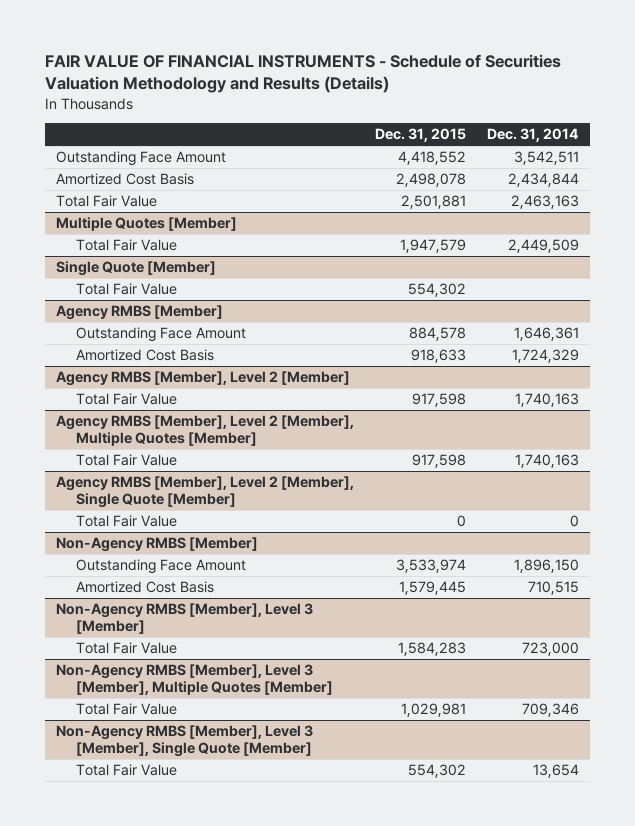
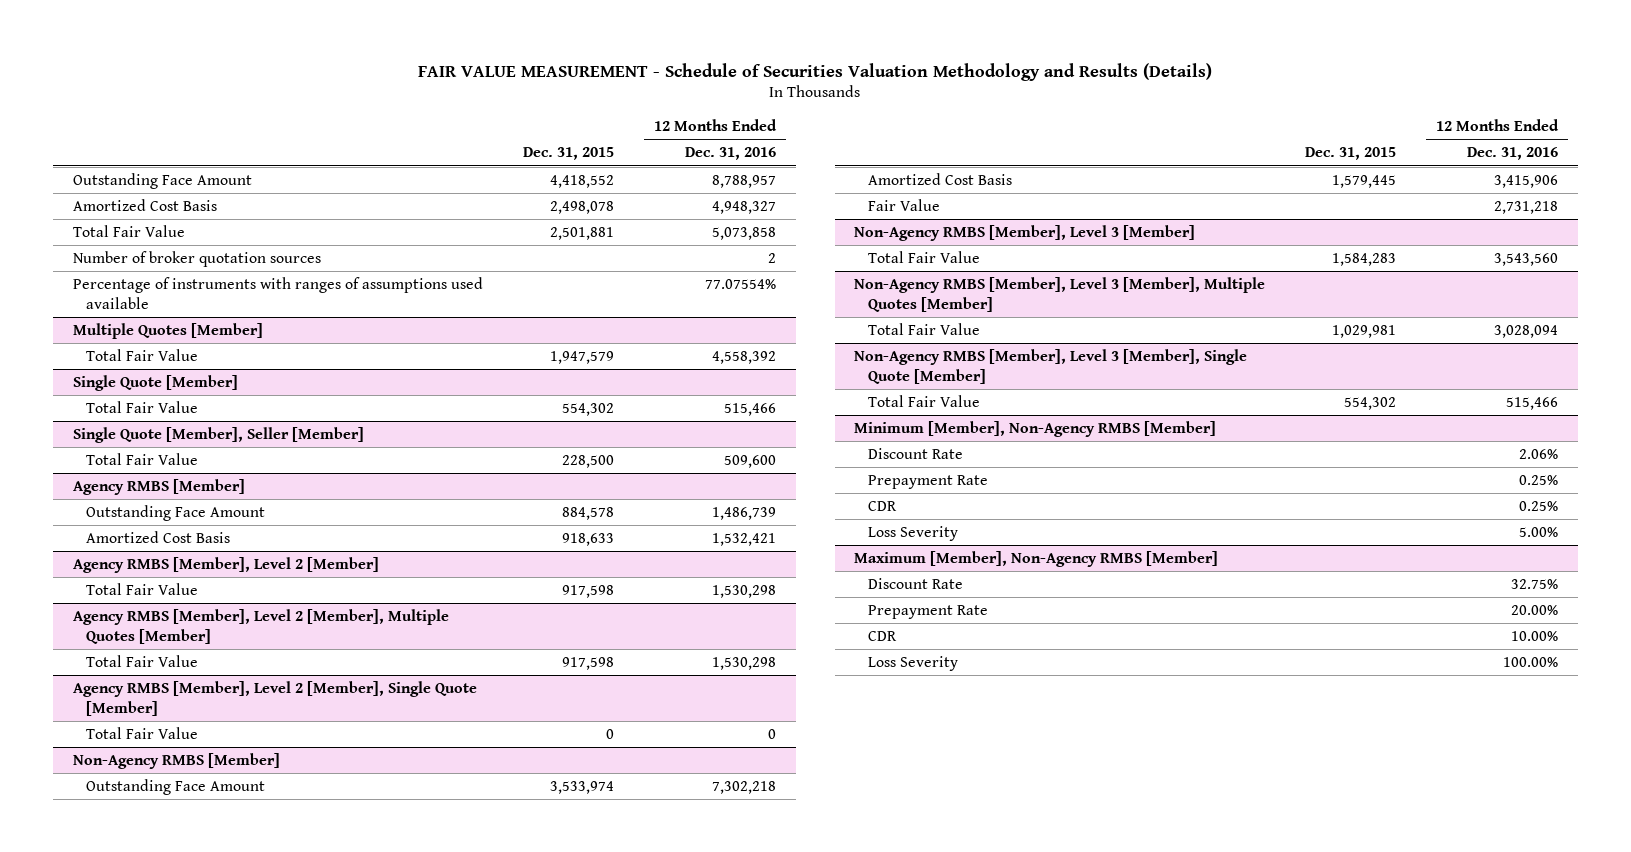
- FAIR VALUE OF FINANCIAL INSTRUMENTS - Schedule of Securities Valuation Methodology and Results (Details)
+ FAIR VALUE MEASUREMENT - Schedule of Securities Valuation Methodology and Results (Details)
- | Dec. 31, 2015 | Dec. 31, 2014
+ | Dec. 31, 2015 | 12 Months Ended Dec. 31, 2016
+ Number of broker quotation sources | | 2
+ Percentage of instruments with ranges of assumptions used available | | 77.07554%
+ Single Quote [Member], Seller [Member]
+ Total Fair Value | 228,500 | 509,600
@ Non-Agency RMBS [Member]
+ Fair Value | | 2,731,218
+ Minimum [Member], Non-Agency RMBS [Member]
+ Discount Rate | | 2.06%
+ Prepayment Rate | | 0.25%
+ CDR | | 0.25%
+ Loss Severity | | 5.00%
+ Maximum [Member], Non-Agency RMBS [Member]
+ Discount Rate | | 32.75%
+ Prepayment Rate | | 20.00%
+ CDR | | 10.00%
+ Loss Severity | | 100.00%

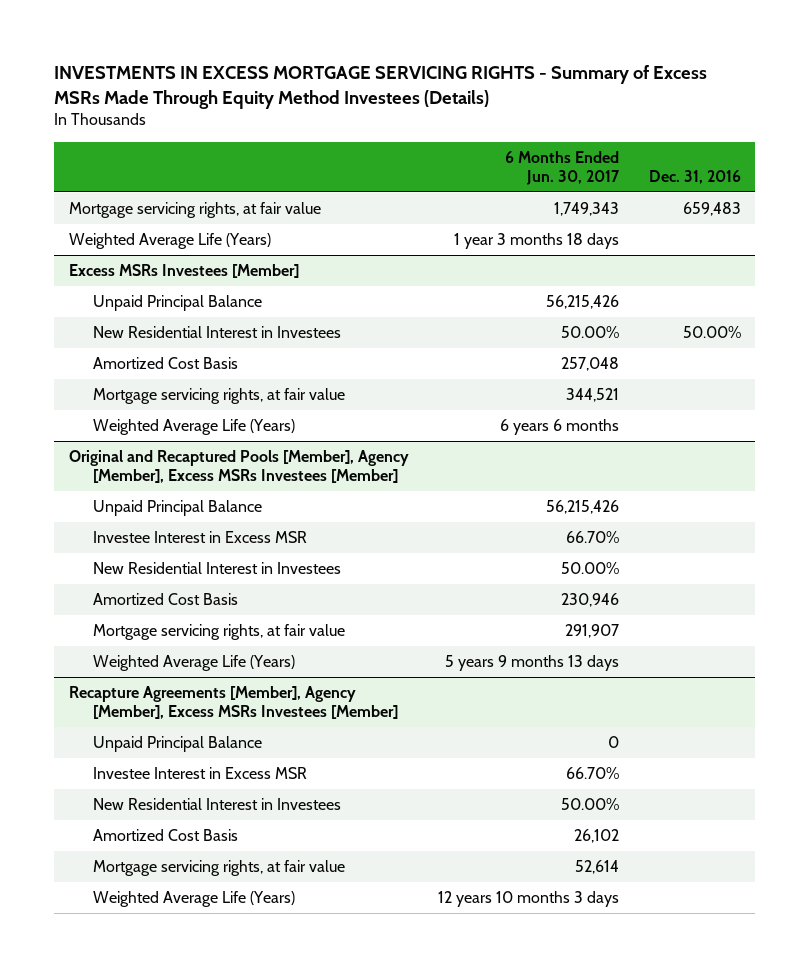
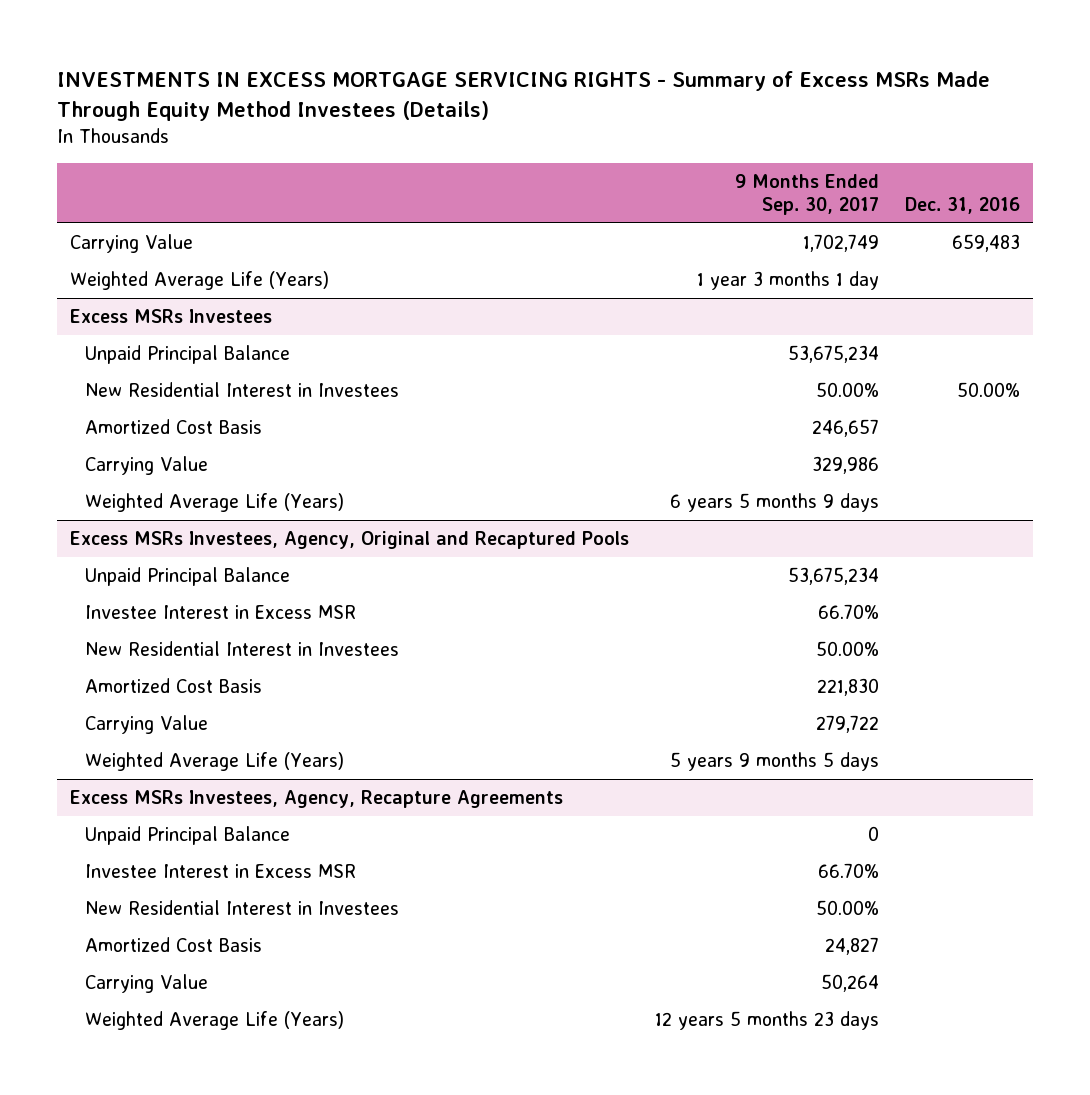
- | 6 Months Ended Jun. 30, 2017 | Dec. 31, 2016
+ | 9 Months Ended Sep. 30, 2017 | Dec. 31, 2016
- Mortgage servicing rights, at fair value | 1,749,343 | 659,483
+ Carrying Value | 1,702,749 | 659,483
- Excess MSRs Investees [Member]
+ Excess MSRs Investees
- Mortgage servicing rights, at fair value | 344,521 |
+ Carrying Value | 329,986 |
- Original and Recaptured Pools [Member], Agency [Member], Excess MSRs Investees [Member]
+ Excess MSRs Investees, Agency, Original and Recaptured Pools
- Mortgage servicing rights, at fair value | 291,907 |
+ Carrying Value | 279,722 |
- Recapture Agreements [Member], Agency [Member], Excess MSRs Investees [Member]
+ Excess MSRs Investees, Agency, Recapture Agreements
- Mortgage servicing rights, at fair value | 52,614 |
+ Carrying Value | 50,264 |

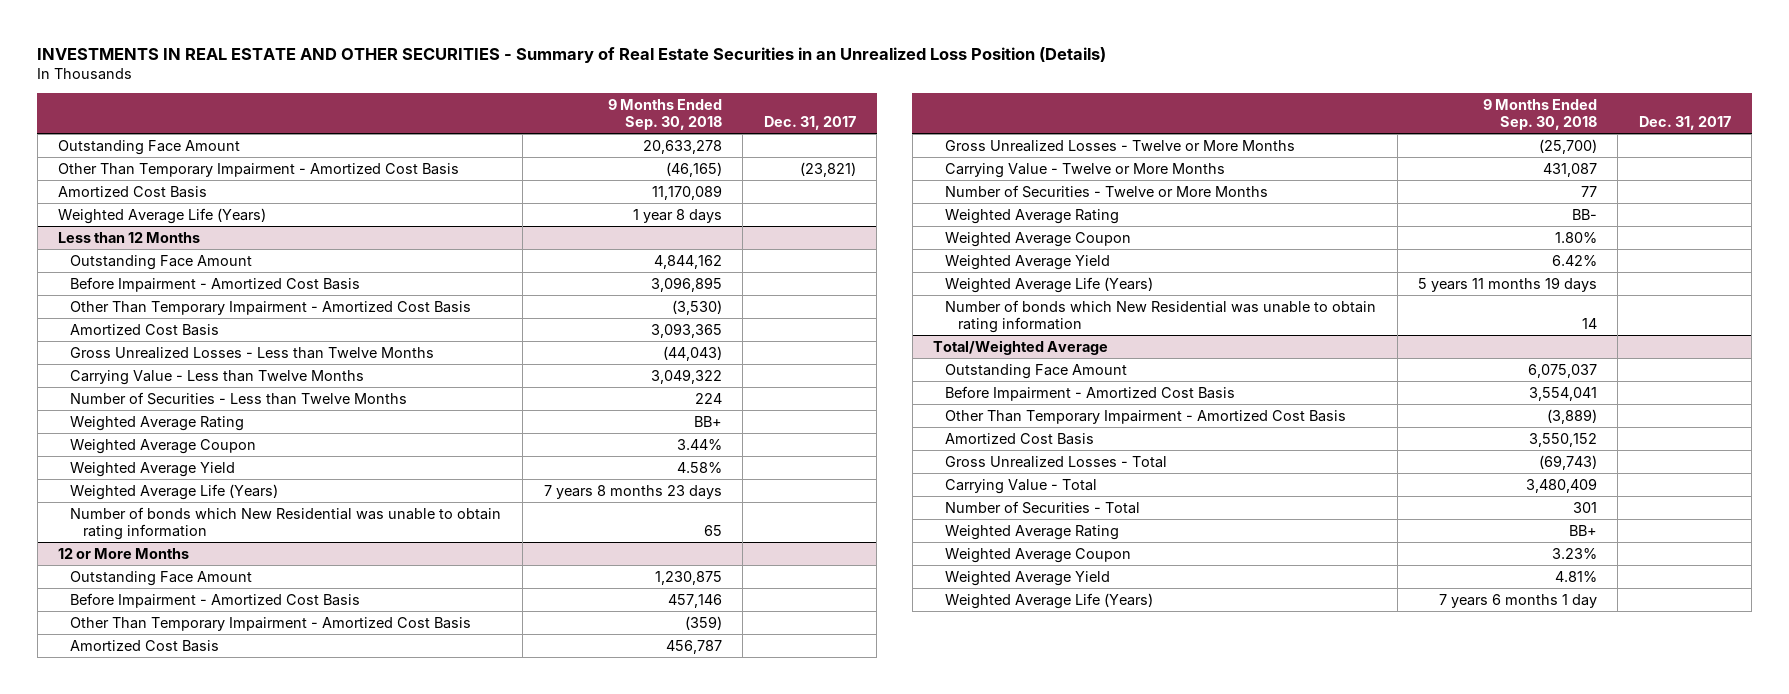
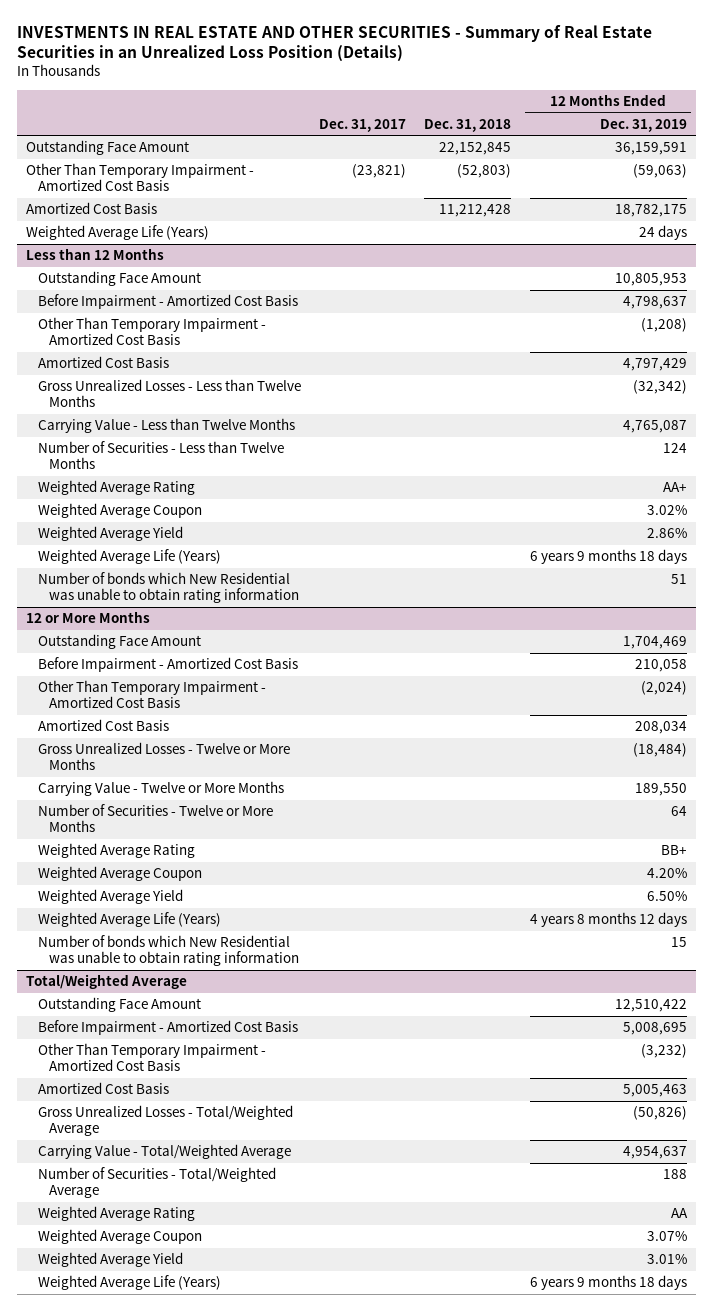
- | 9 Months Ended Sep. 30, 2018 | Dec. 31, 2017
+ | Dec. 31, 2017 | Dec. 31, 2018 | 12 Months Ended Dec. 31, 2019
@ Total/Weighted Average
- Gross Unrealized Losses - Total | (69,743) |
- Carrying Value - Total | 3,480,409 |
- Number of Securities - Total | 301 |
+ Gross Unrealized Losses - Total/Weighted Average | | | (50,826)
+ Carrying Value - Total/Weighted Average | | | 4,954,637
+ Number of Securities - Total/Weighted Average | | | 188

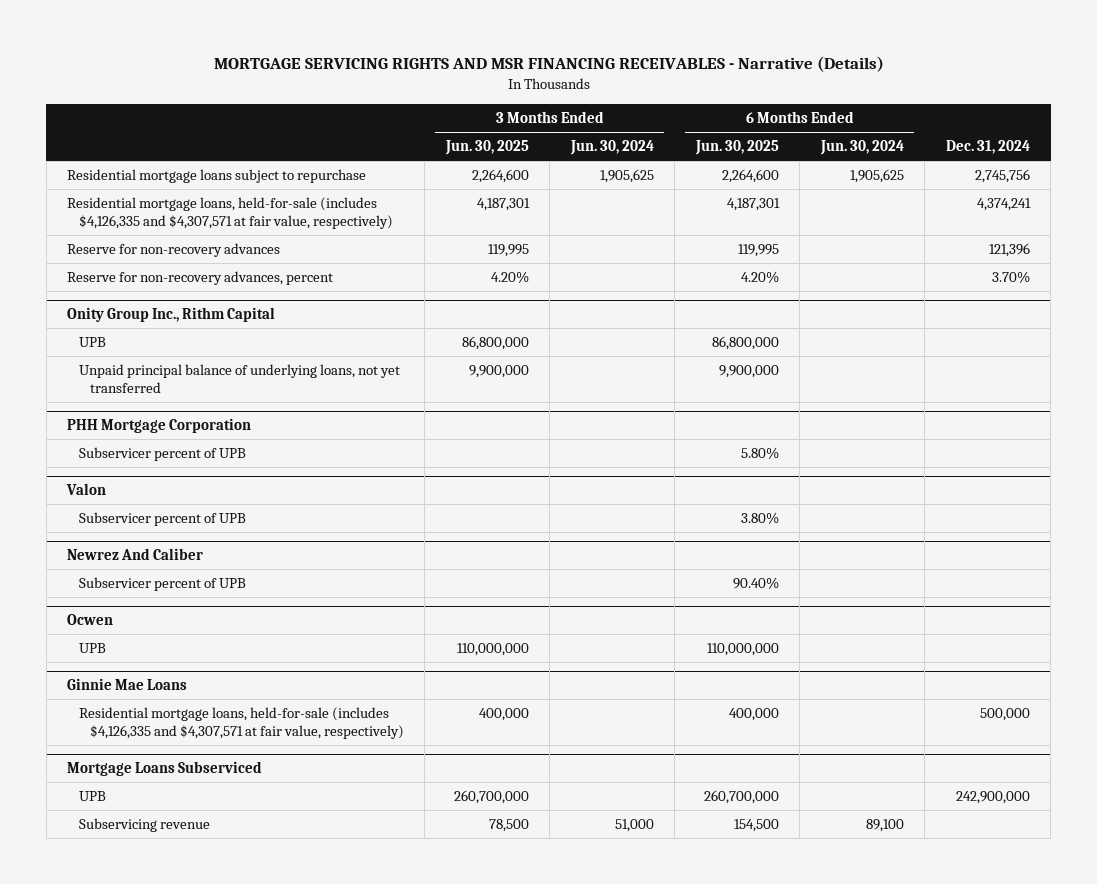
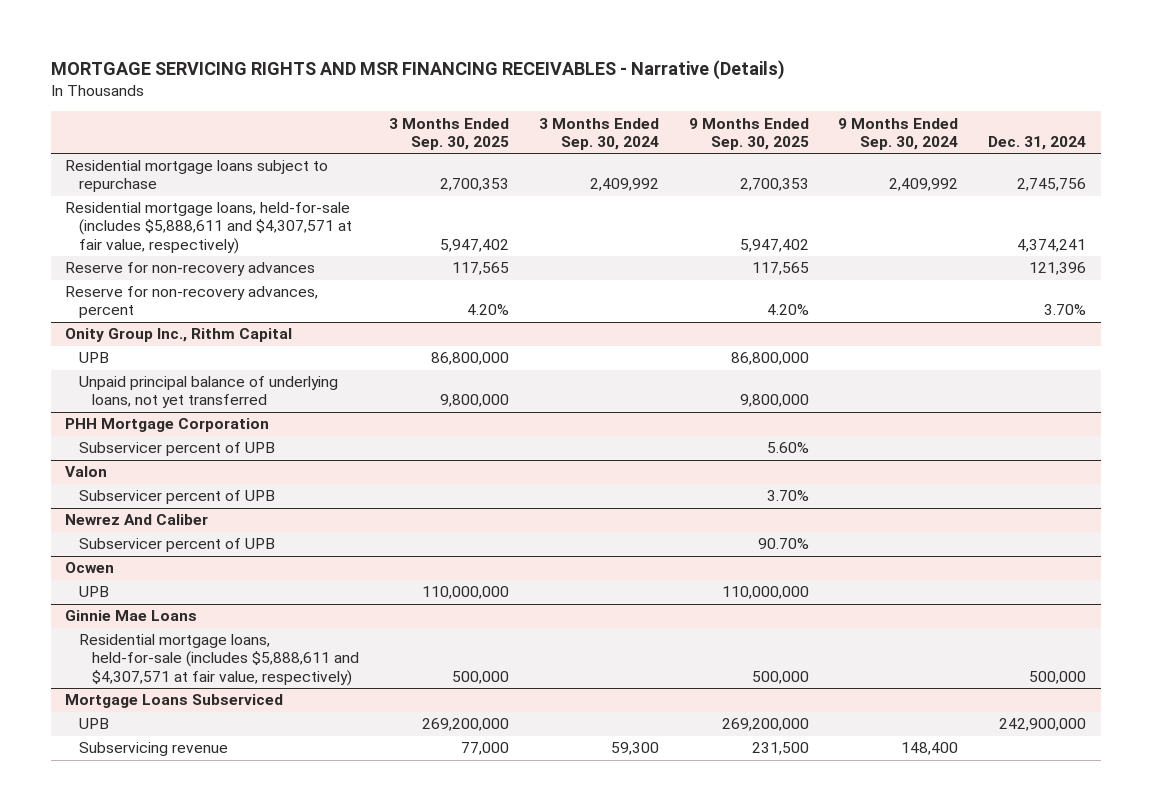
- | 3 Months Ended Jun. 30, 2025 | 3 Months Ended Jun. 30, 2024 | 6 Months Ended Jun. 30, 2025 | 6 Months Ended Jun. 30, 2024 | Dec. 31, 2024
+ | 3 Months Ended Sep. 30, 2025 | 3 Months Ended Sep. 30, 2024 | 9 Months Ended Sep. 30, 2025 | 9 Months Ended Sep. 30, 2024 | Dec. 31, 2024
- Residential mortgage loans, held-for-sale (includes $4,126,335 and $4,307,571 at fair value, respectively) | 4,187,301 | | 4,187,301 | | 4,374,241
+ Residential mortgage loans, held-for-sale (includes $5,888,611 and $4,307,571 at fair value, respectively) | 5,947,402 | | 5,947,402 | | 4,374,241
@ Ginnie Mae Loans
- Residential mortgage loans, held-for-sale (includes $4,126,335 and $4,307,571 at fair value, respectively) | 400,000 | | 400,000 | | 500,000
+ Residential mortgage loans, held-for-sale (includes $5,888,611 and $4,307,571 at fair value, respectively) | 500,000 | | 500,000 | | 500,000

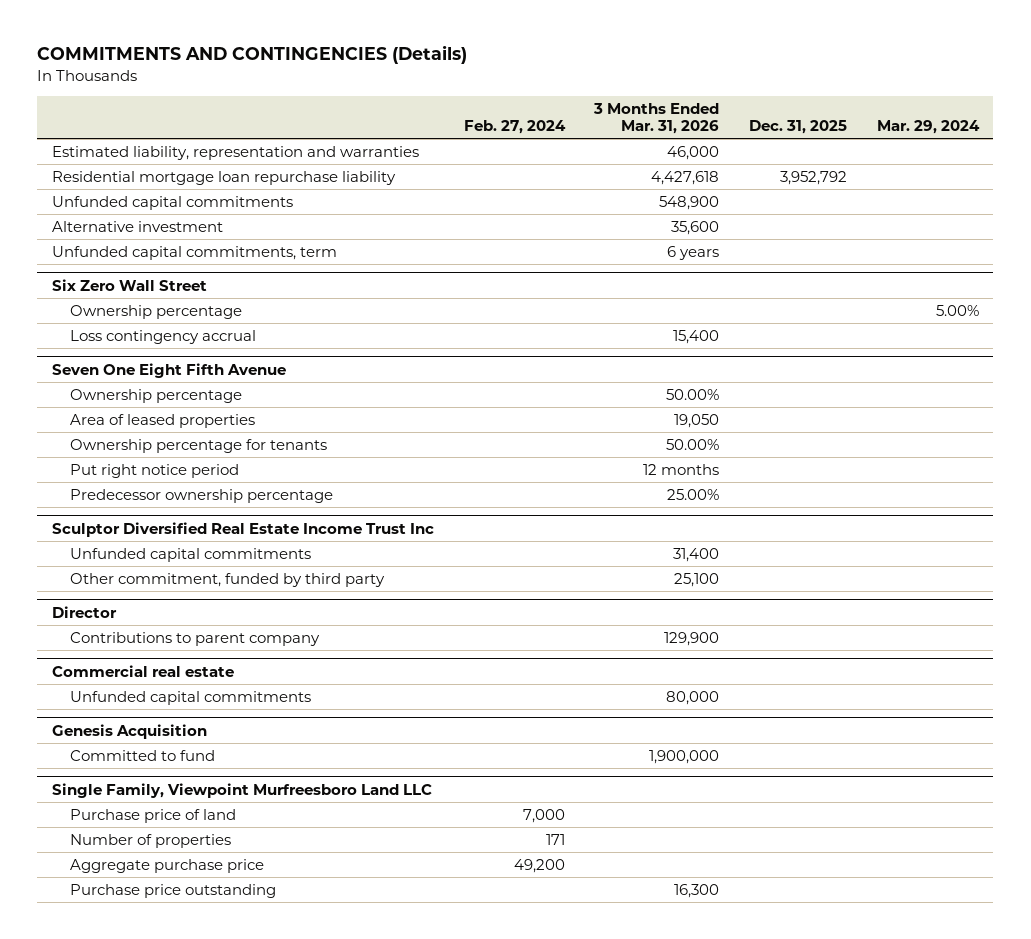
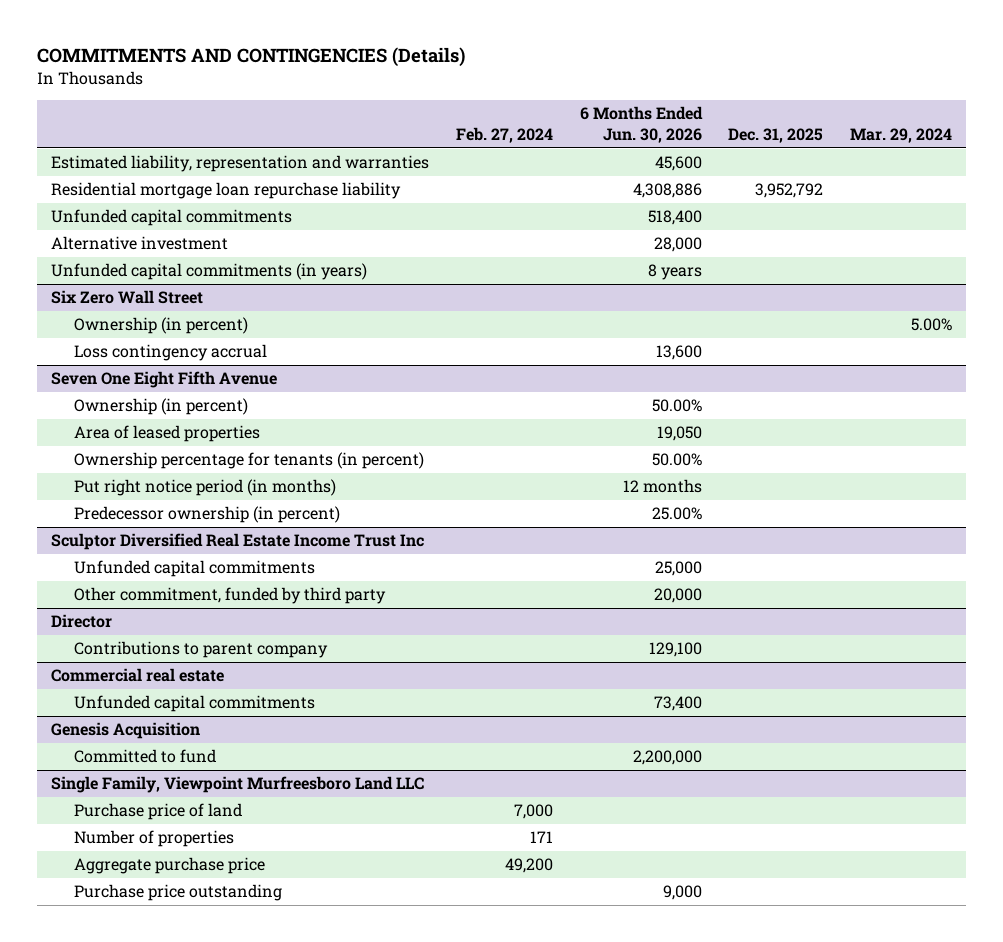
- | Feb. 27, 2024 | 3 Months Ended Mar. 31, 2026 | Dec. 31, 2025 | Mar. 29, 2024
+ | Feb. 27, 2024 | 6 Months Ended Jun. 30, 2026 | Dec. 31, 2025 | Mar. 29, 2024
- Unfunded capital commitments, term | | 6 years | |
+ Unfunded capital commitments (in years) | | 8 years | |
@ Six Zero Wall Street
- Ownership percentage | | | | 5.00%
+ Ownership (in percent) | | | | 5.00%
@ Seven One Eight Fifth Avenue
- Ownership percentage | | 50.00% | |
+ Ownership (in percent) | | 50.00% | |
- Ownership percentage for tenants | | 50.00% | |
- Put right notice period | | 12 months | |
- Predecessor ownership percentage | | 25.00% | |
+ Ownership percentage for tenants (in percent) | | 50.00% | |
+ Put right notice period (in months) | | 12 months | |
+ Predecessor ownership (in percent) | | 25.00% | |

